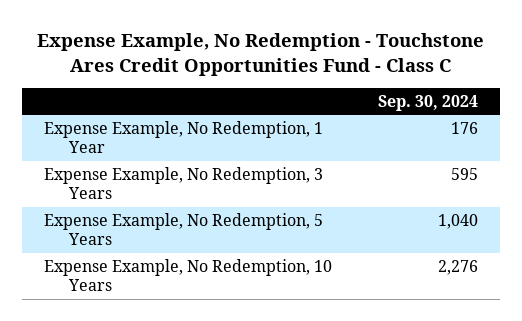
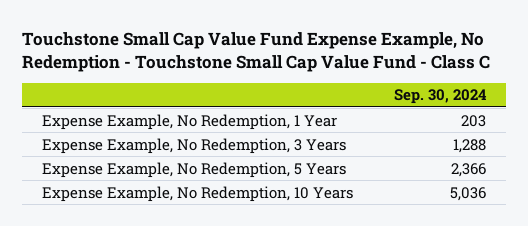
- Expense Example, No Redemption - Touchstone Ares Credit Opportunities Fund - Class C
+ Touchstone Small Cap Value Fund Expense Example, No Redemption - Touchstone Small Cap Value Fund - Class C
- Expense Example, No Redemption, 1 Year | 176
- Expense Example, No Redemption, 3 Years | 595
- Expense Example, No Redemption, 5 Years | 1,040
- Expense Example, No Redemption, 10 Years | 2,276
+ Expense Example, No Redemption, 1 Year | 203
+ Expense Example, No Redemption, 3 Years | 1,288
+ Expense Example, No Redemption, 5 Years | 2,366
+ Expense Example, No Redemption, 10 Years | 5,036

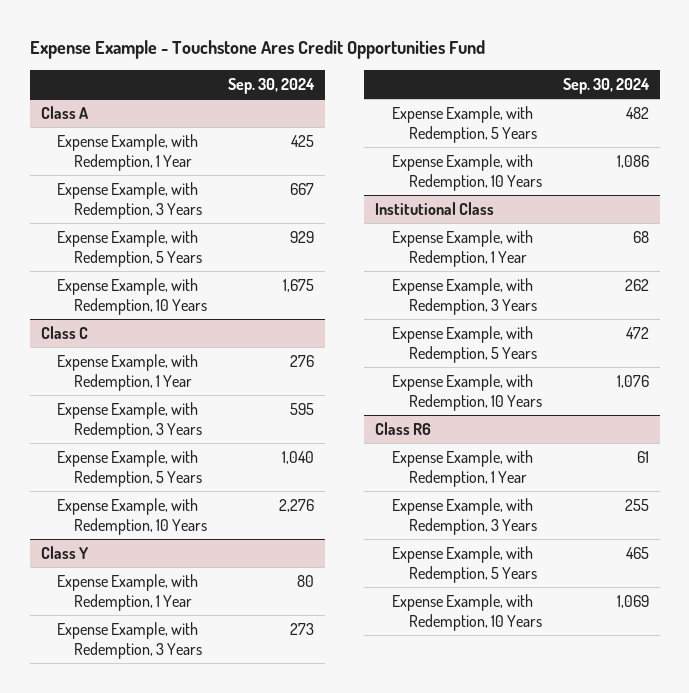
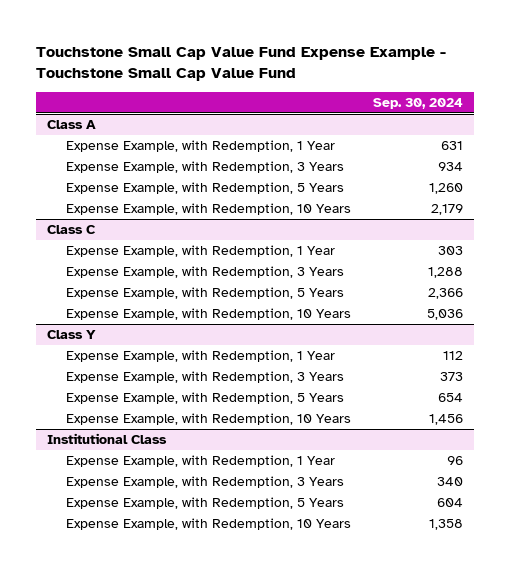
- Expense Example - Touchstone Ares Credit Opportunities Fund
+ Touchstone Small Cap Value Fund Expense Example - Touchstone Small Cap Value Fund
@ Class A
- Expense Example, with Redemption, 1 Year | 425
- Expense Example, with Redemption, 3 Years | 667
- Expense Example, with Redemption, 5 Years | 929
- Expense Example, with Redemption, 10 Years | 1,675
+ Expense Example, with Redemption, 1 Year | 631
+ Expense Example, with Redemption, 3 Years | 934
+ Expense Example, with Redemption, 5 Years | 1,260
+ Expense Example, with Redemption, 10 Years | 2,179
@ Class C
- Expense Example, with Redemption, 1 Year | 276
- Expense Example, with Redemption, 3 Years | 595
- Expense Example, with Redemption, 5 Years | 1,040
- Expense Example, with Redemption, 10 Years | 2,276
+ Expense Example, with Redemption, 1 Year | 303
+ Expense Example, with Redemption, 3 Years | 1,288
+ Expense Example, with Redemption, 5 Years | 2,366
+ Expense Example, with Redemption, 10 Years | 5,036
@ Class Y
- Expense Example, with Redemption, 1 Year | 80
- Expense Example, with Redemption, 3 Years | 273
- Expense Example, with Redemption, 5 Years | 482
- Expense Example, with Redemption, 10 Years | 1,086
+ Expense Example, with Redemption, 1 Year | 112
+ Expense Example, with Redemption, 3 Years | 373
+ Expense Example, with Redemption, 5 Years | 654
+ Expense Example, with Redemption, 10 Years | 1,456
@ Institutional Class
- Expense Example, with Redemption, 1 Year | 68
- Expense Example, with Redemption, 3 Years | 262
- Expense Example, with Redemption, 5 Years | 472
- Expense Example, with Redemption, 10 Years | 1,076
- Class R6
- Expense Example, with Redemption, 1 Year | 61
- Expense Example, with Redemption, 3 Years | 255
- Expense Example, with Redemption, 5 Years | 465
- Expense Example, with Redemption, 10 Years | 1,069
@ Institutional Class
+ Expense Example, with Redemption, 1 Year | 96
+ Expense Example, with Redemption, 3 Years | 340
+ Expense Example, with Redemption, 5 Years | 604
+ Expense Example, with Redemption, 10 Years | 1,358

